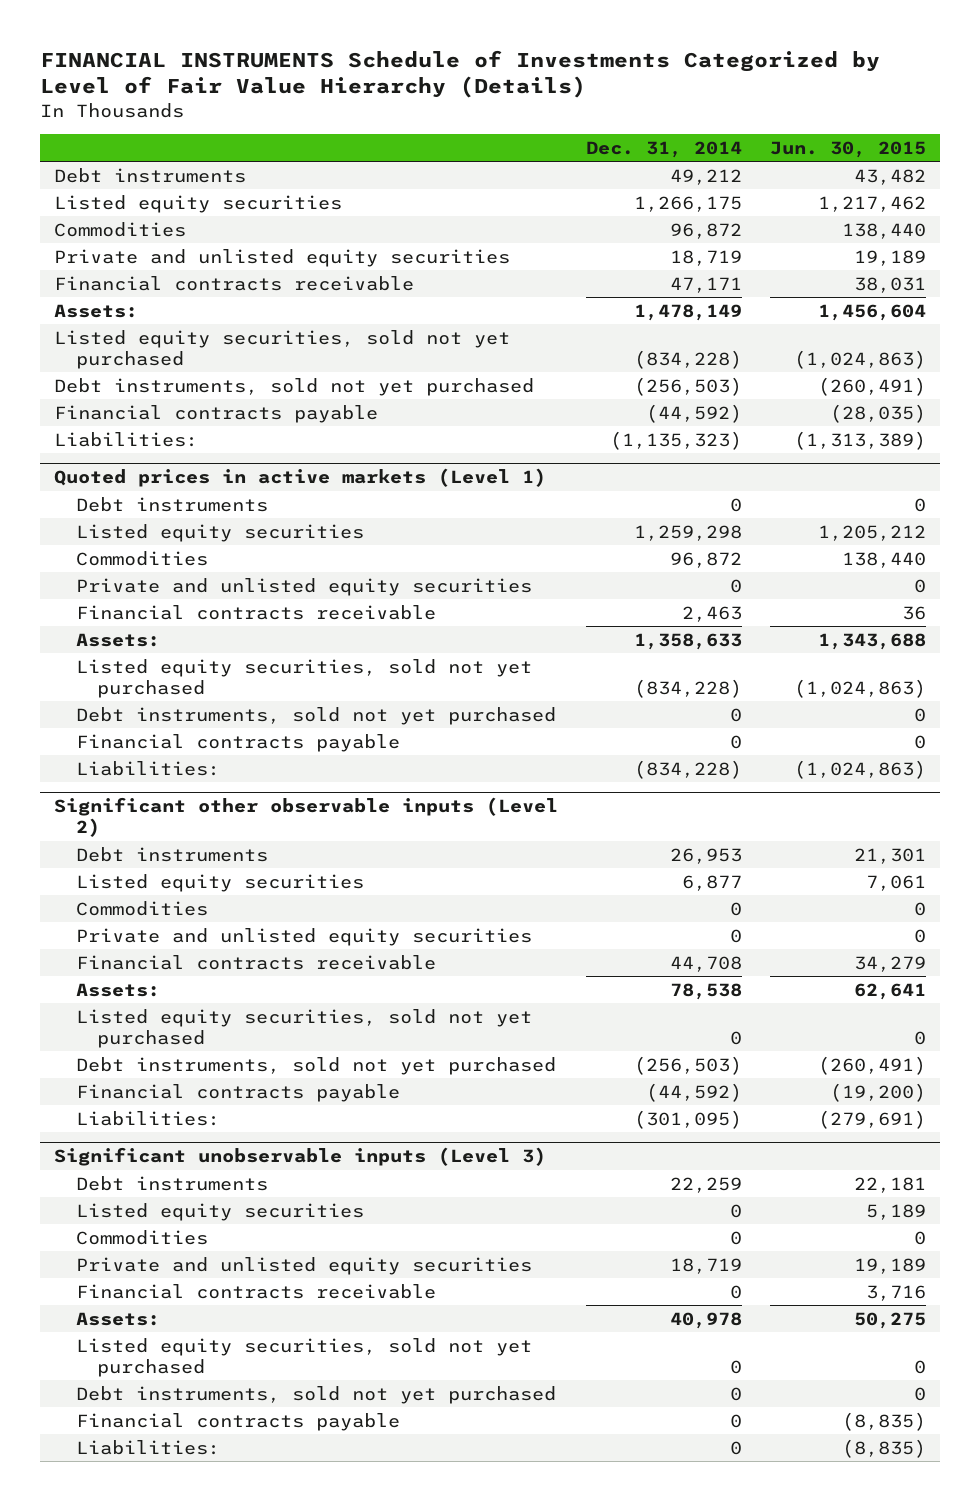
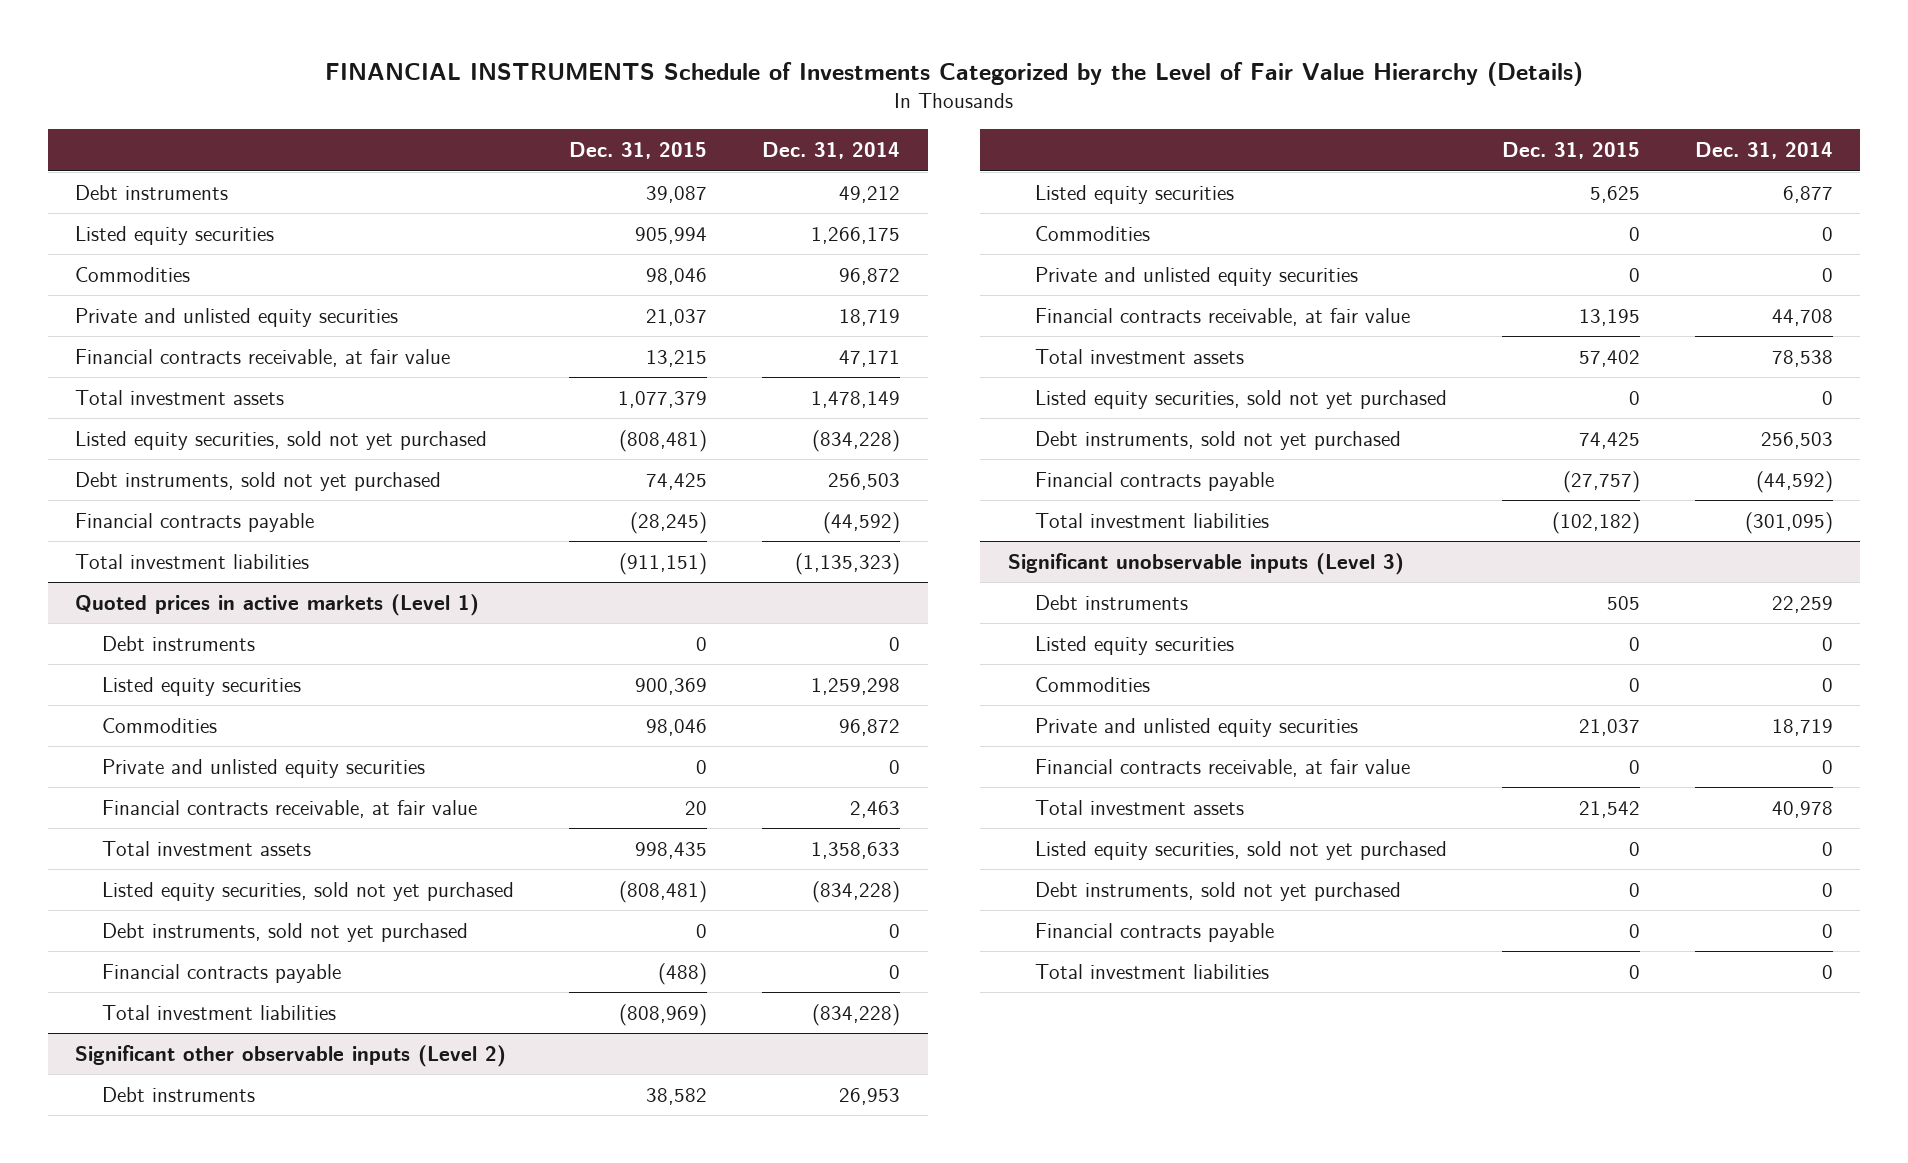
- FINANCIAL INSTRUMENTS Schedule of Investments Categorized by Level of Fair Value Hierarchy (Details)
+ FINANCIAL INSTRUMENTS Schedule of Investments Categorized by the Level of Fair Value Hierarchy (Details)
- | Dec. 31, 2014 | Jun. 30, 2015
+ | Dec. 31, 2015 | Dec. 31, 2014
- Financial contracts receivable | 47,171 | 38,031
- Assets: | 1,478,149 | 1,456,604
+ Financial contracts receivable, at fair value | 13,215 | 47,171
+ Total investment assets | 1,077,379 | 1,478,149
- Debt instruments, sold not yet purchased | (256,503) | (260,491)
+ Debt instruments, sold not yet purchased | 74,425 | 256,503
- Liabilities: | (1,135,323) | (1,313,389)
+ Total investment liabilities | (911,151) | (1,135,323)
@ Quoted prices in active markets (Level 1)
- Financial contracts receivable | 2,463 | 36
- Assets: | 1,358,633 | 1,343,688
+ Financial contracts receivable, at fair value | 20 | 2,463
+ Total investment assets | 998,435 | 1,358,633
- Liabilities: | (834,228) | (1,024,863)
+ Total investment liabilities | (808,969) | (834,228)
@ Significant other observable inputs (Level 2)
- Financial contracts receivable | 44,708 | 34,279
- Assets: | 78,538 | 62,641
+ Financial contracts receivable, at fair value | 13,195 | 44,708
+ Total investment assets | 57,402 | 78,538
- Debt instruments, sold not yet purchased | (256,503) | (260,491)
+ Debt instruments, sold not yet purchased | 74,425 | 256,503
- Liabilities: | (301,095) | (279,691)
+ Total investment liabilities | (102,182) | (301,095)
@ Significant unobservable inputs (Level 3)
- Financial contracts receivable | 0 | 3,716
- Assets: | 40,978 | 50,275
+ Financial contracts receivable, at fair value | 0 | 0
+ Total investment assets | 21,542 | 40,978
- Liabilities: | 0 | (8,835)
+ Total investment liabilities | 0 | 0

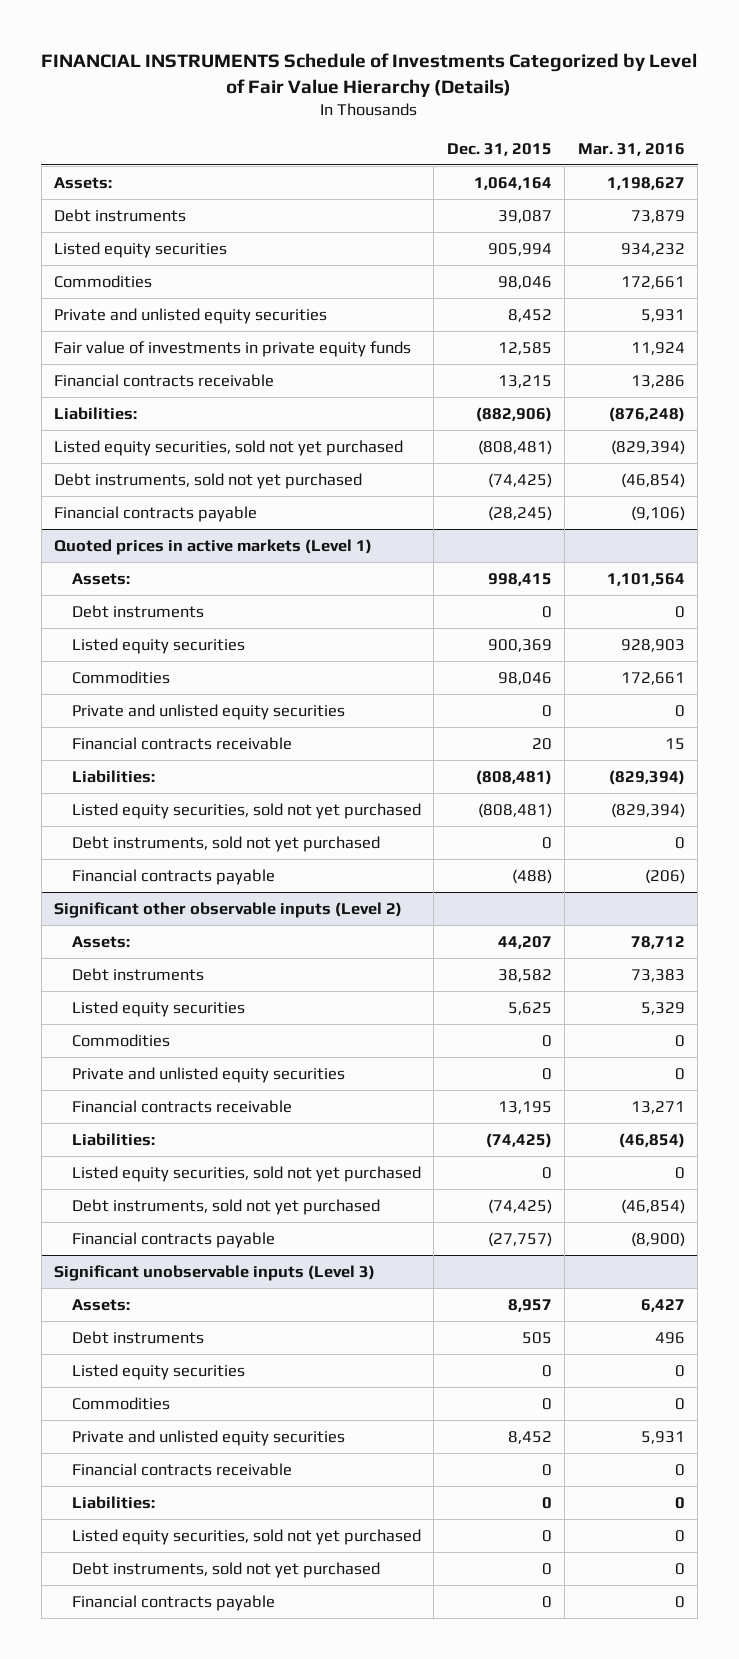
- FINANCIAL INSTRUMENTS Schedule of Investments Categorized by the Level of Fair Value Hierarchy (Details)
+ FINANCIAL INSTRUMENTS Schedule of Investments Categorized by Level of Fair Value Hierarchy (Details)
- | Dec. 31, 2015 | Dec. 31, 2014
+ | Dec. 31, 2015 | Mar. 31, 2016
+ Assets: | 1,064,164 | 1,198,627
- Private and unlisted equity securities | 21,037 | 18,719
- Financial contracts receivable, at fair value | 13,215 | 47,171
- Total investment assets | 1,077,379 | 1,478,149
+ Private and unlisted equity securities | 8,452 | 5,931
+ Fair value of investments in private equity funds | 12,585 | 11,924
+ Financial contracts receivable | 13,215 | 13,286
+ Liabilities: | (882,906) | (876,248)
- Debt instruments, sold not yet purchased | 74,425 | 256,503
+ Debt instruments, sold not yet purchased | (74,425) | (46,854)
- Total investment liabilities | (911,151) | (1,135,323)
@ Quoted prices in active markets (Level 1)
+ Assets: | 998,415 | 1,101,564
- Financial contracts receivable, at fair value | 20 | 2,463
- Total investment assets | 998,435 | 1,358,633
+ Financial contracts receivable | 20 | 15
+ Liabilities: | (808,481) | (829,394)
- Total investment liabilities | (808,969) | (834,228)
@ Significant other observable inputs (Level 2)
+ Assets: | 44,207 | 78,712
- Financial contracts receivable, at fair value | 13,195 | 44,708
- Total investment assets | 57,402 | 78,538
+ Financial contracts receivable | 13,195 | 13,271
+ Liabilities: | (74,425) | (46,854)
- Debt instruments, sold not yet purchased | 74,425 | 256,503
+ Debt instruments, sold not yet purchased | (74,425) | (46,854)
- Total investment liabilities | (102,182) | (301,095)
@ Significant unobservable inputs (Level 3)
+ Assets: | 8,957 | 6,427
- Private and unlisted equity securities | 21,037 | 18,719
- Financial contracts receivable, at fair value | 0 | 0
- Total investment assets | 21,542 | 40,978
+ Private and unlisted equity securities | 8,452 | 5,931
+ Financial contracts receivable | 0 | 0
+ Liabilities: | 0 | 0
- Total investment liabilities | 0 | 0

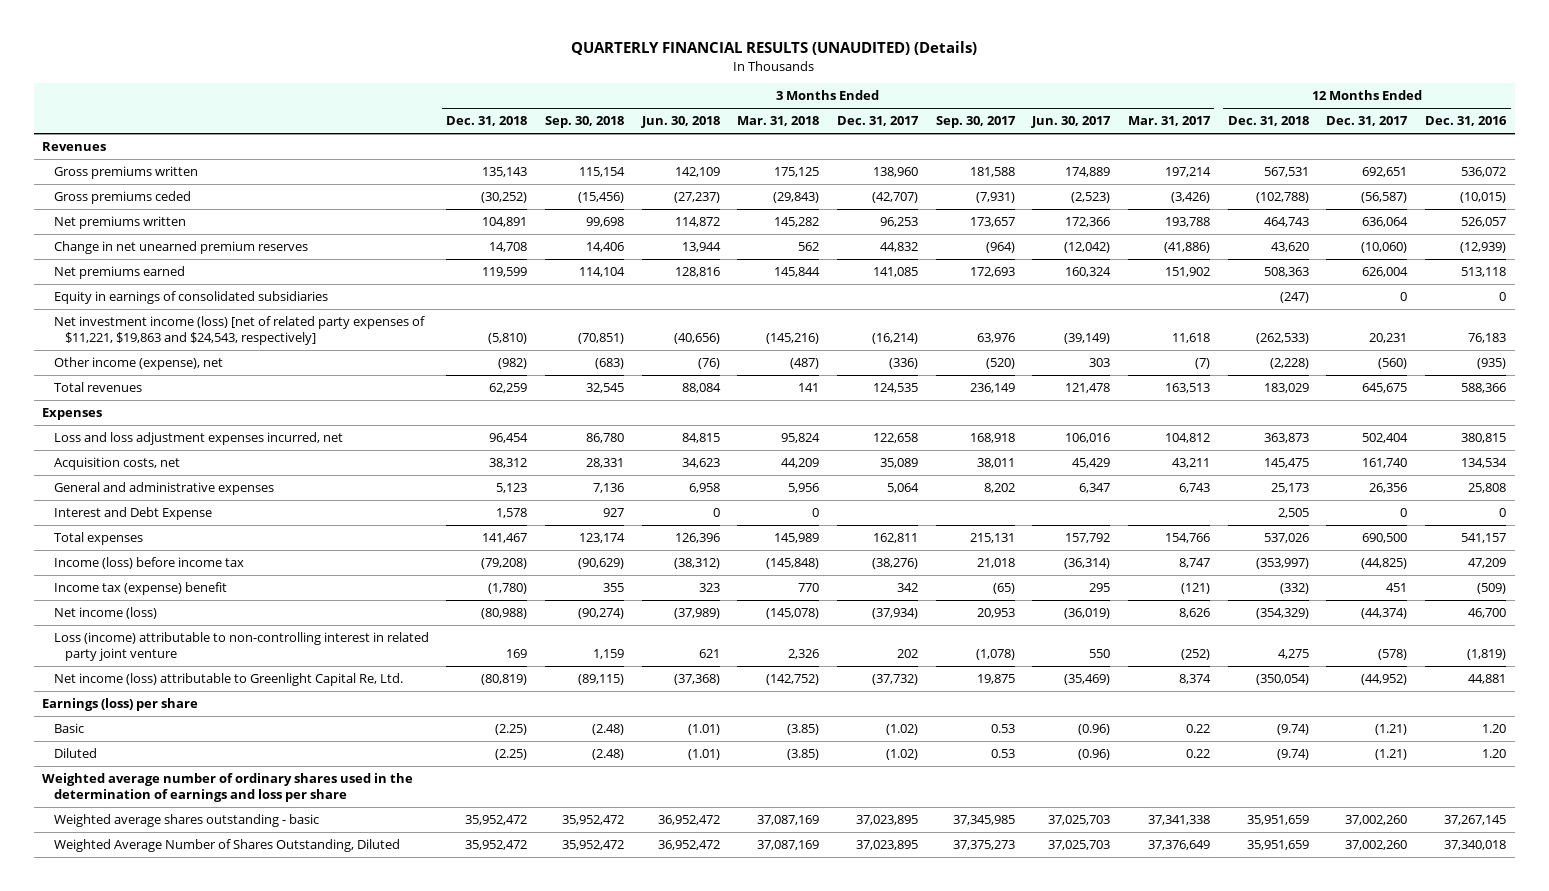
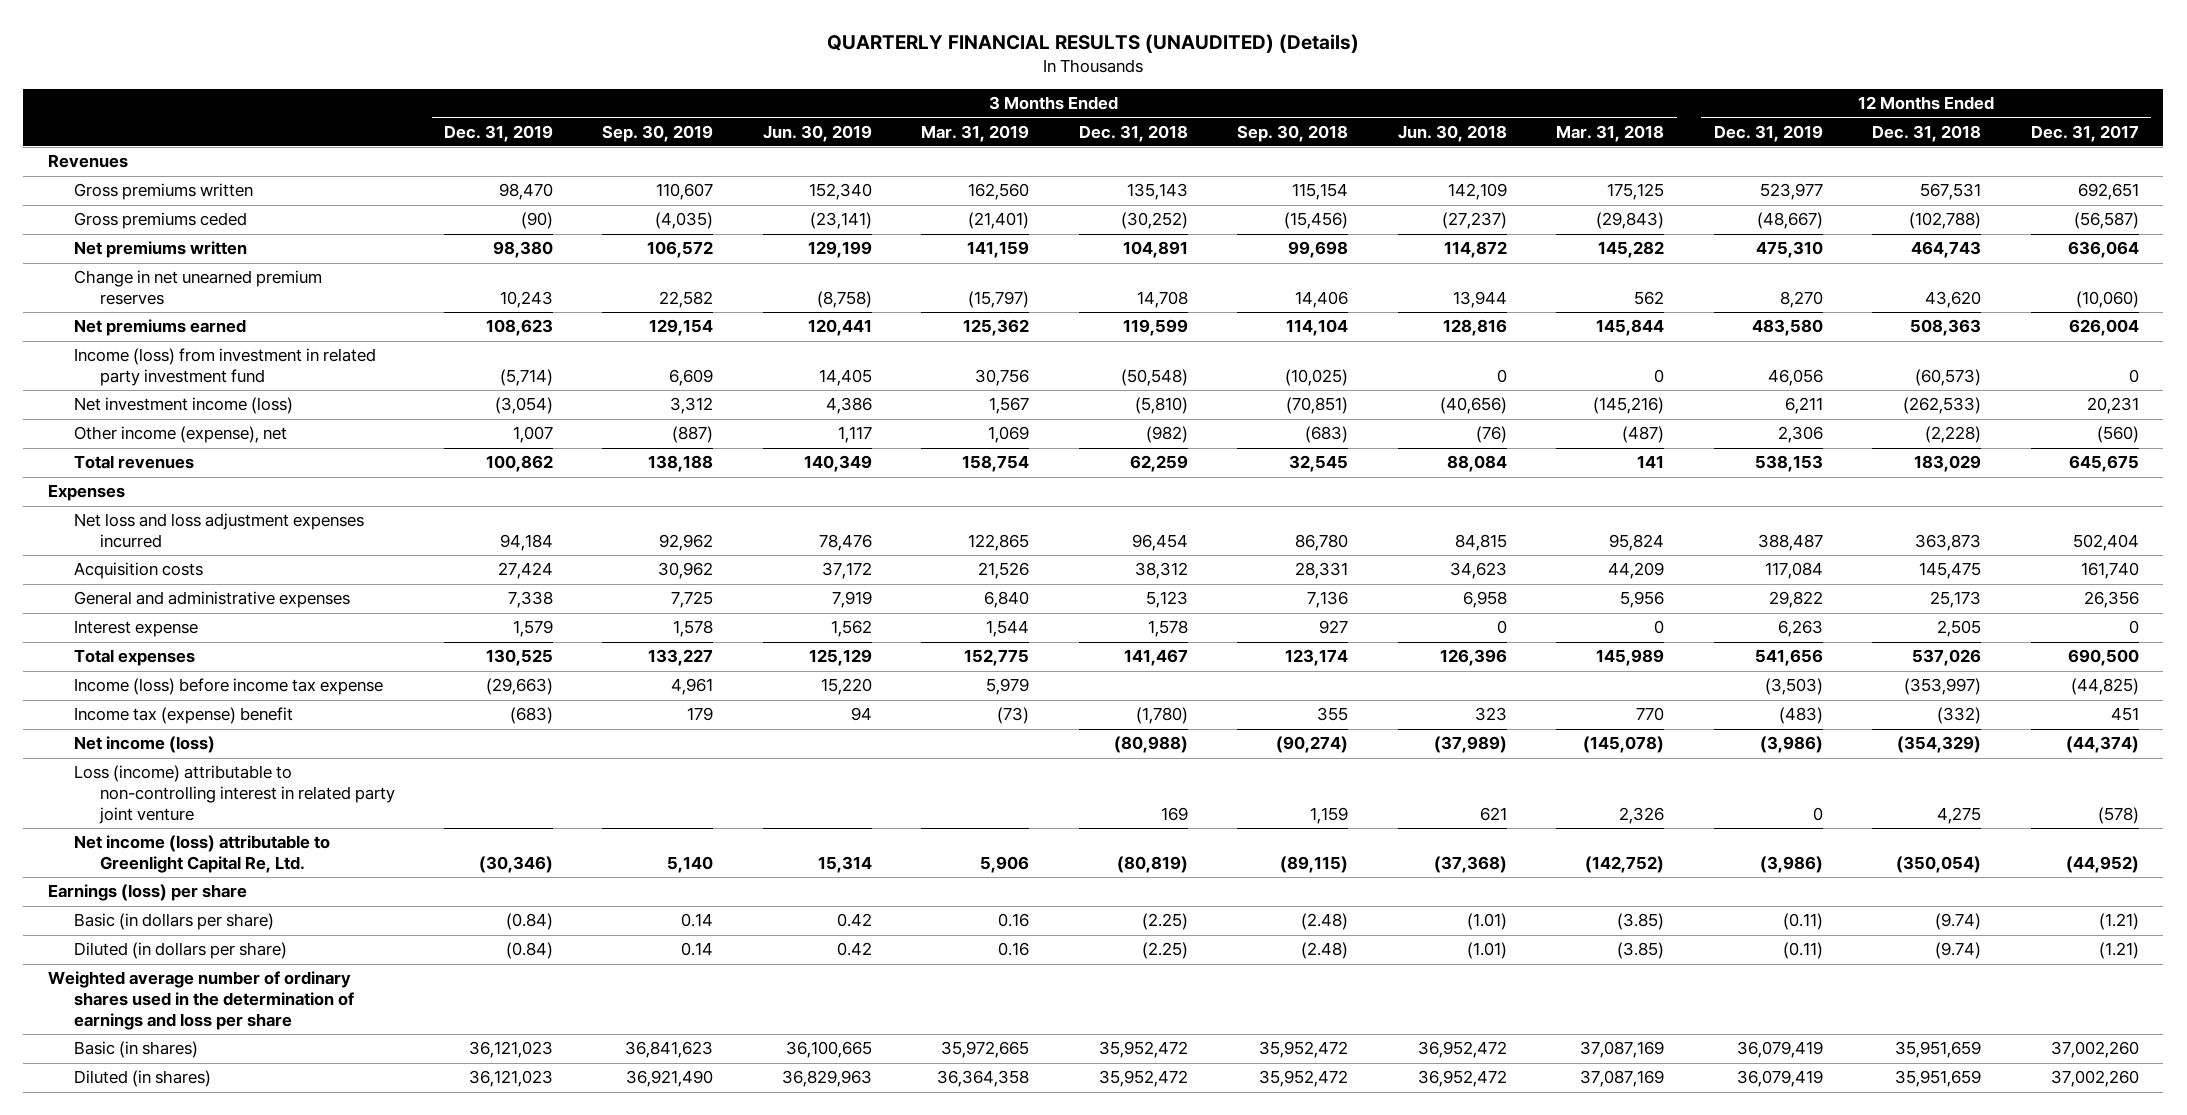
- | 3 Months Ended Dec. 31, 2018 | 3 Months Ended Sep. 30, 2018 | 3 Months Ended Jun. 30, 2018 | 3 Months Ended Mar. 31, 2018 | 3 Months Ended Dec. 31, 2017 | 3 Months Ended Sep. 30, 2017 | 3 Months Ended Jun. 30, 2017 | 3 Months Ended Mar. 31, 2017 | 12 Months Ended Dec. 31, 2018 | 12 Months Ended Dec. 31, 2017 | 12 Months Ended Dec. 31, 2016
+ | 3 Months Ended Dec. 31, 2019 | 3 Months Ended Sep. 30, 2019 | 3 Months Ended Jun. 30, 2019 | 3 Months Ended Mar. 31, 2019 | 3 Months Ended Dec. 31, 2018 | 3 Months Ended Sep. 30, 2018 | 3 Months Ended Jun. 30, 2018 | 3 Months Ended Mar. 31, 2018 | 12 Months Ended Dec. 31, 2019 | 12 Months Ended Dec. 31, 2018 | 12 Months Ended Dec. 31, 2017
- Equity in earnings of consolidated subsidiaries | | | | | | | | | (247) | 0 | 0
- Net investment income (loss) [net of related party expenses of $11,221, $19,863 and $24,543, respectively] | (5,810) | (70,851) | (40,656) | (145,216) | (16,214) | 63,976 | (39,149) | 11,618 | (262,533) | 20,231 | 76,183
+ Income (loss) from investment in related party investment fund | (5,714) | 6,609 | 14,405 | 30,756 | (50,548) | (10,025) | 0 | 0 | 46,056 | (60,573) | 0
+ Net investment income (loss) | (3,054) | 3,312 | 4,386 | 1,567 | (5,810) | (70,851) | (40,656) | (145,216) | 6,211 | (262,533) | 20,231
- Loss and loss adjustment expenses incurred, net | 96,454 | 86,780 | 84,815 | 95,824 | 122,658 | 168,918 | 106,016 | 104,812 | 363,873 | 502,404 | 380,815
- Acquisition costs, net | 38,312 | 28,331 | 34,623 | 44,209 | 35,089 | 38,011 | 45,429 | 43,211 | 145,475 | 161,740 | 134,534
+ Net loss and loss adjustment expenses incurred | 94,184 | 92,962 | 78,476 | 122,865 | 96,454 | 86,780 | 84,815 | 95,824 | 388,487 | 363,873 | 502,404
+ Acquisition costs | 27,424 | 30,962 | 37,172 | 21,526 | 38,312 | 28,331 | 34,623 | 44,209 | 117,084 | 145,475 | 161,740
- Interest and Debt Expense | 1,578 | 927 | 0 | 0 | | | | | 2,505 | 0 | 0
+ Interest expense | 1,579 | 1,578 | 1,562 | 1,544 | 1,578 | 927 | 0 | 0 | 6,263 | 2,505 | 0
- Income (loss) before income tax | (79,208) | (90,629) | (38,312) | (145,848) | (38,276) | 21,018 | (36,314) | 8,747 | (353,997) | (44,825) | 47,209
+ Income (loss) before income tax expense | (29,663) | 4,961 | 15,220 | 5,979 | | | | | (3,503) | (353,997) | (44,825)
- Basic | (2.25) | (2.48) | (1.01) | (3.85) | (1.02) | 0.53 | (0.96) | 0.22 | (9.74) | (1.21) | 1.20
- Diluted | (2.25) | (2.48) | (1.01) | (3.85) | (1.02) | 0.53 | (0.96) | 0.22 | (9.74) | (1.21) | 1.20
+ Basic (in dollars per share) | (0.84) | 0.14 | 0.42 | 0.16 | (2.25) | (2.48) | (1.01) | (3.85) | (0.11) | (9.74) | (1.21)
+ Diluted (in dollars per share) | (0.84) | 0.14 | 0.42 | 0.16 | (2.25) | (2.48) | (1.01) | (3.85) | (0.11) | (9.74) | (1.21)
- Weighted average shares outstanding - basic | 35,952,472 | 35,952,472 | 36,952,472 | 37,087,169 | 37,023,895 | 37,345,985 | 37,025,703 | 37,341,338 | 35,951,659 | 37,002,260 | 37,267,145
- Weighted Average Number of Shares Outstanding, Diluted | 35,952,472 | 35,952,472 | 36,952,472 | 37,087,169 | 37,023,895 | 37,375,273 | 37,025,703 | 37,376,649 | 35,951,659 | 37,002,260 | 37,340,018
+ Basic (in shares) | 36,121,023 | 36,841,623 | 36,100,665 | 35,972,665 | 35,952,472 | 35,952,472 | 36,952,472 | 37,087,169 | 36,079,419 | 35,951,659 | 37,002,260
+ Diluted (in shares) | 36,121,023 | 36,921,490 | 36,829,963 | 36,364,358 | 35,952,472 | 35,952,472 | 36,952,472 | 37,087,169 | 36,079,419 | 35,951,659 | 37,002,260

